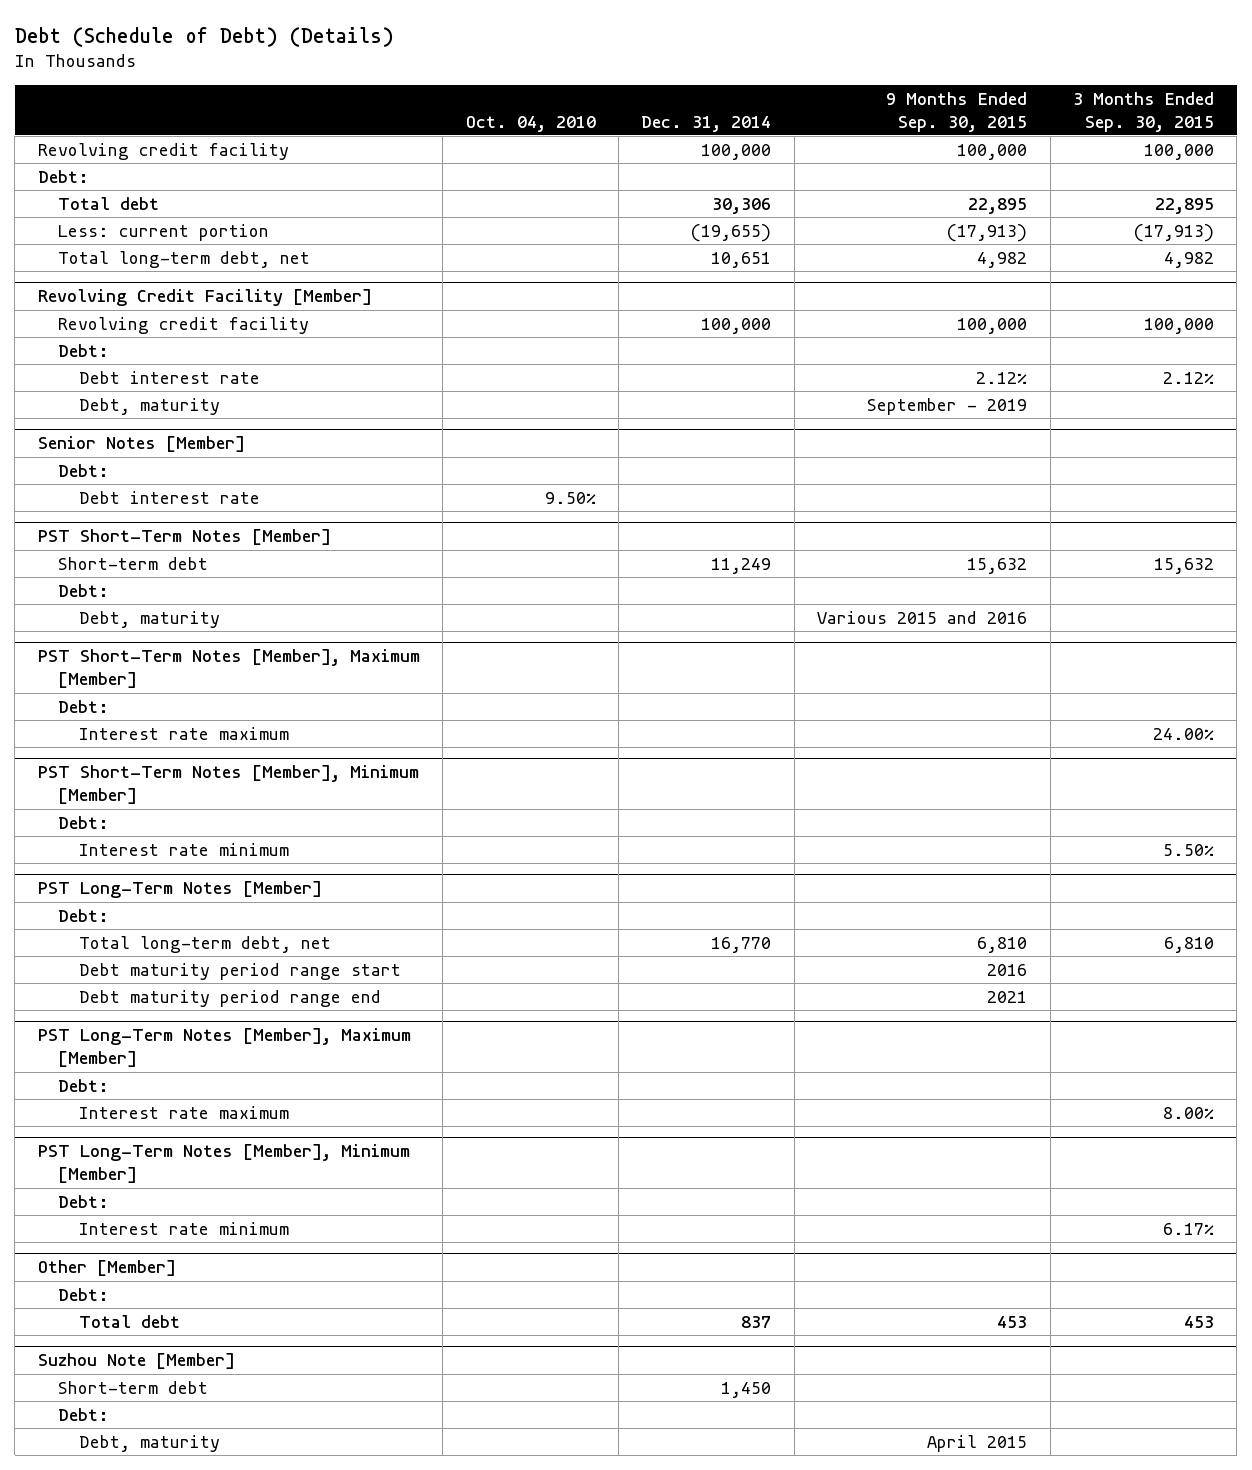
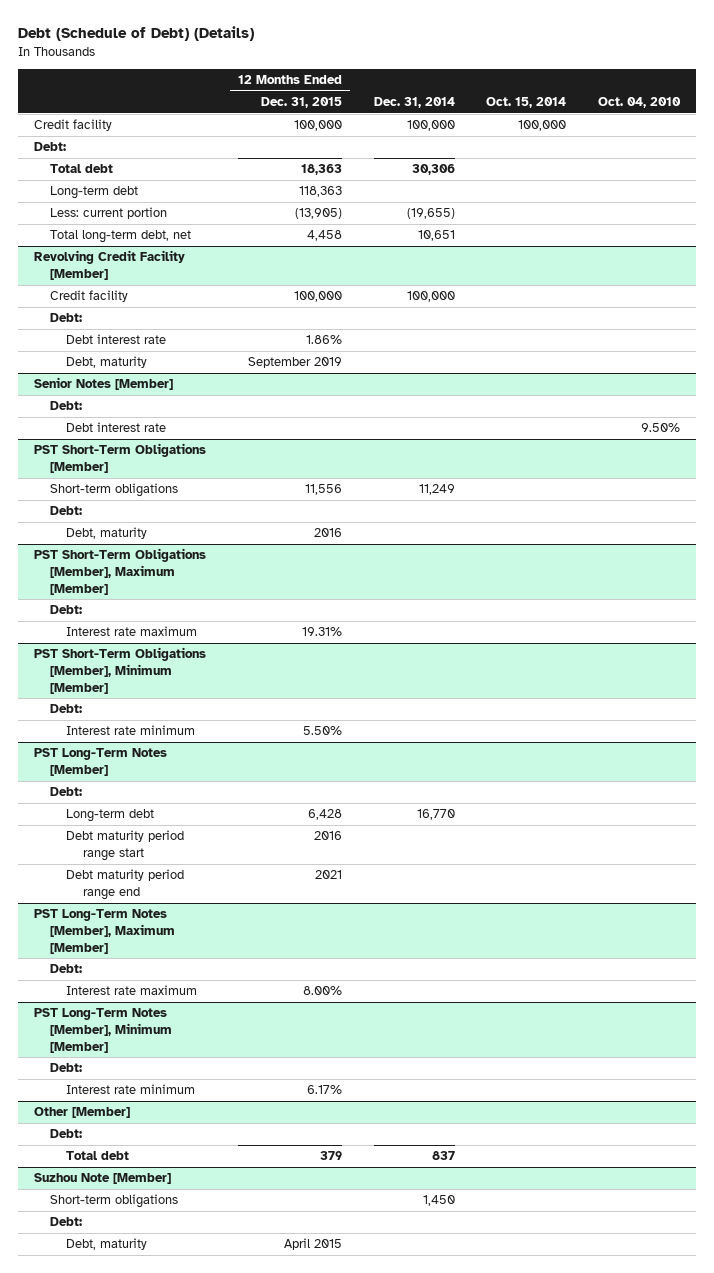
- | Oct. 04, 2010 | Dec. 31, 2014 | 9 Months Ended Sep. 30, 2015 | 3 Months Ended Sep. 30, 2015
+ | 12 Months Ended Dec. 31, 2015 | Dec. 31, 2014 | Oct. 15, 2014 | Oct. 04, 2010
- Revolving credit facility | | 100,000 | 100,000 | 100,000
+ Credit facility | 100,000 | 100,000 | 100,000 |
+ Long-term debt | 118,363 | | |
@ Revolving Credit Facility [Member]
- Revolving credit facility | | 100,000 | 100,000 | 100,000
+ Credit facility | 100,000 | 100,000 | |
- PST Short-Term Notes [Member]
- Short-term debt | | 11,249 | 15,632 | 15,632
- Debt:
- Debt, maturity | | | Various 2015 and 2016 |
- PST Short-Term Notes [Member], Maximum [Member]
+ PST Short-Term Obligations [Member]
+ Short-term obligations | 11,556 | 11,249 | |
+ Debt:
+ Debt, maturity | 2016 | | |
+ PST Short-Term Obligations [Member], Maximum [Member]
- PST Short-Term Notes [Member], Minimum [Member]
+ PST Short-Term Obligations [Member], Minimum [Member]
@ PST Long-Term Notes [Member]
- Total long-term debt, net | | 16,770 | 6,810 | 6,810
+ Long-term debt | 6,428 | 16,770 | |
@ Suzhou Note [Member]
- Short-term debt | | 1,450 | |
+ Short-term obligations | | 1,450 | |

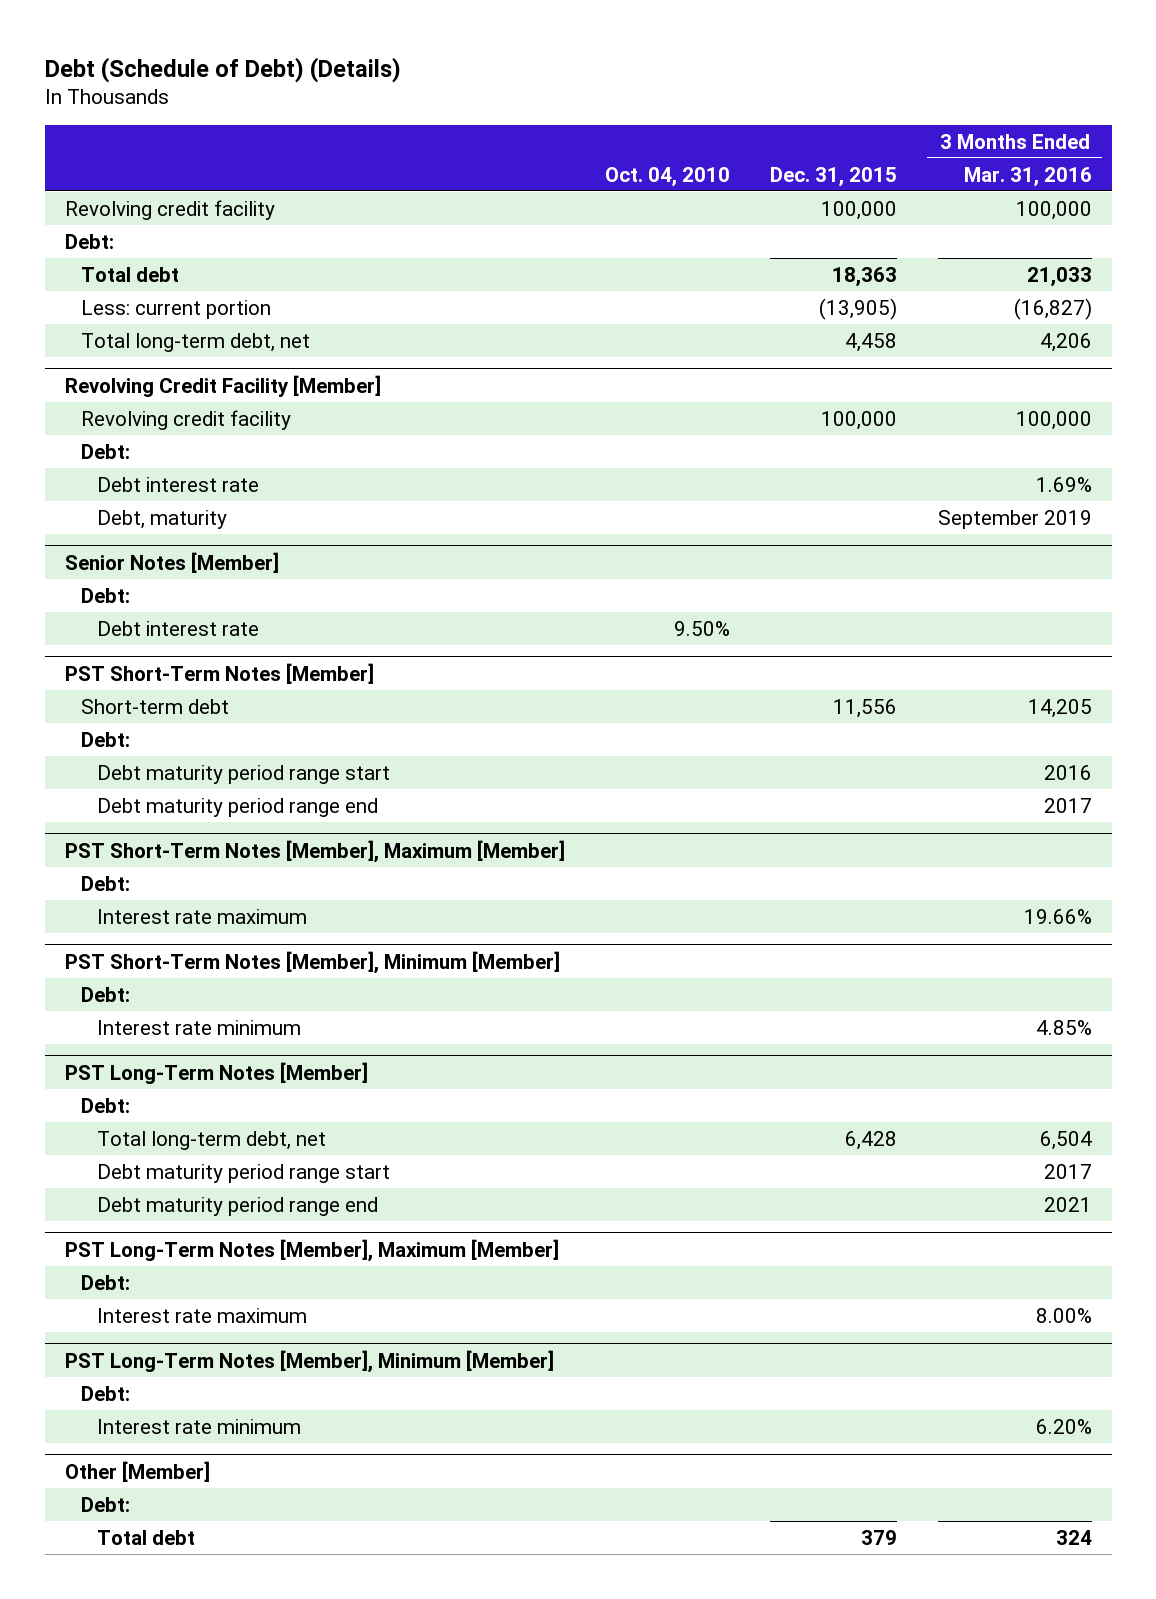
- | 12 Months Ended Dec. 31, 2015 | Dec. 31, 2014 | Oct. 15, 2014 | Oct. 04, 2010
+ | Oct. 04, 2010 | Dec. 31, 2015 | 3 Months Ended Mar. 31, 2016
- Credit facility | 100,000 | 100,000 | 100,000 |
+ Revolving credit facility | | 100,000 | 100,000
- Long-term debt | 118,363 | | |
@ Revolving Credit Facility [Member]
- Credit facility | 100,000 | 100,000 | |
+ Revolving credit facility | | 100,000 | 100,000
- PST Short-Term Obligations [Member]
- Short-term obligations | 11,556 | 11,249 | |
- Debt:
- Debt, maturity | 2016 | | |
- PST Short-Term Obligations [Member], Maximum [Member]
+ PST Short-Term Notes [Member]
+ Short-term debt | | 11,556 | 14,205
+ Debt:
+ Debt maturity period range start | | | 2016
+ Debt maturity period range end | | | 2017
+ PST Short-Term Notes [Member], Maximum [Member]
- PST Short-Term Obligations [Member], Minimum [Member]
+ PST Short-Term Notes [Member], Minimum [Member]
@ PST Long-Term Notes [Member]
- Long-term debt | 6,428 | 16,770 | |
+ Total long-term debt, net | | 6,428 | 6,504
- Suzhou Note [Member]
- Short-term obligations | | 1,450 | |
- Debt:
- Debt, maturity | April 2015 | | |

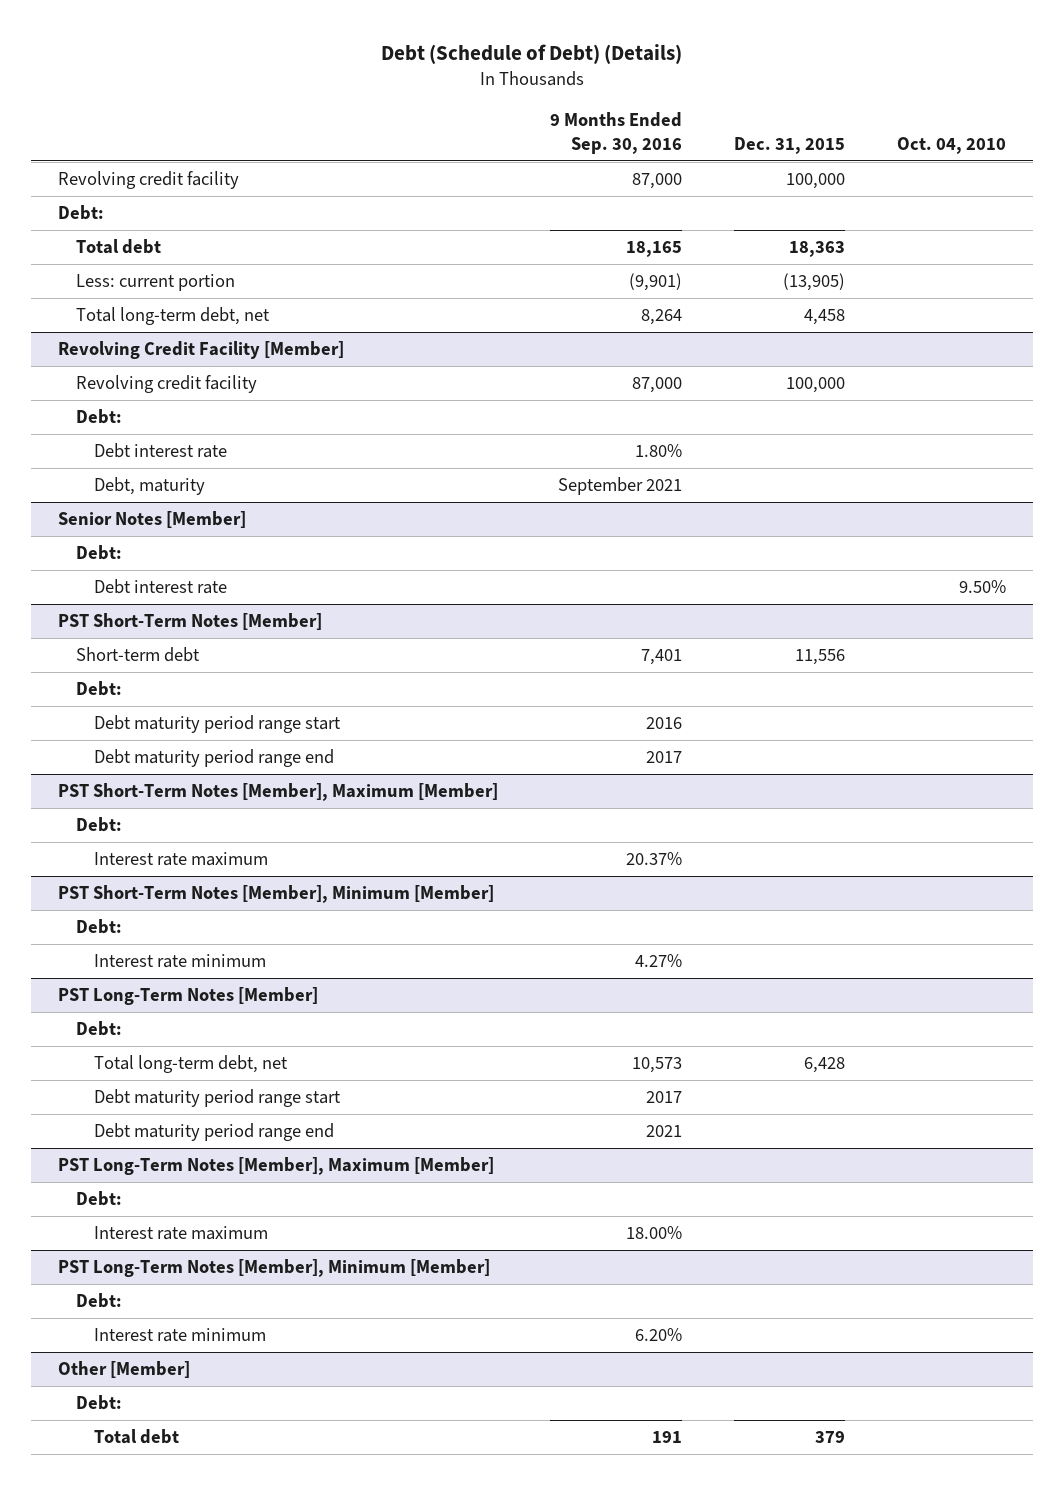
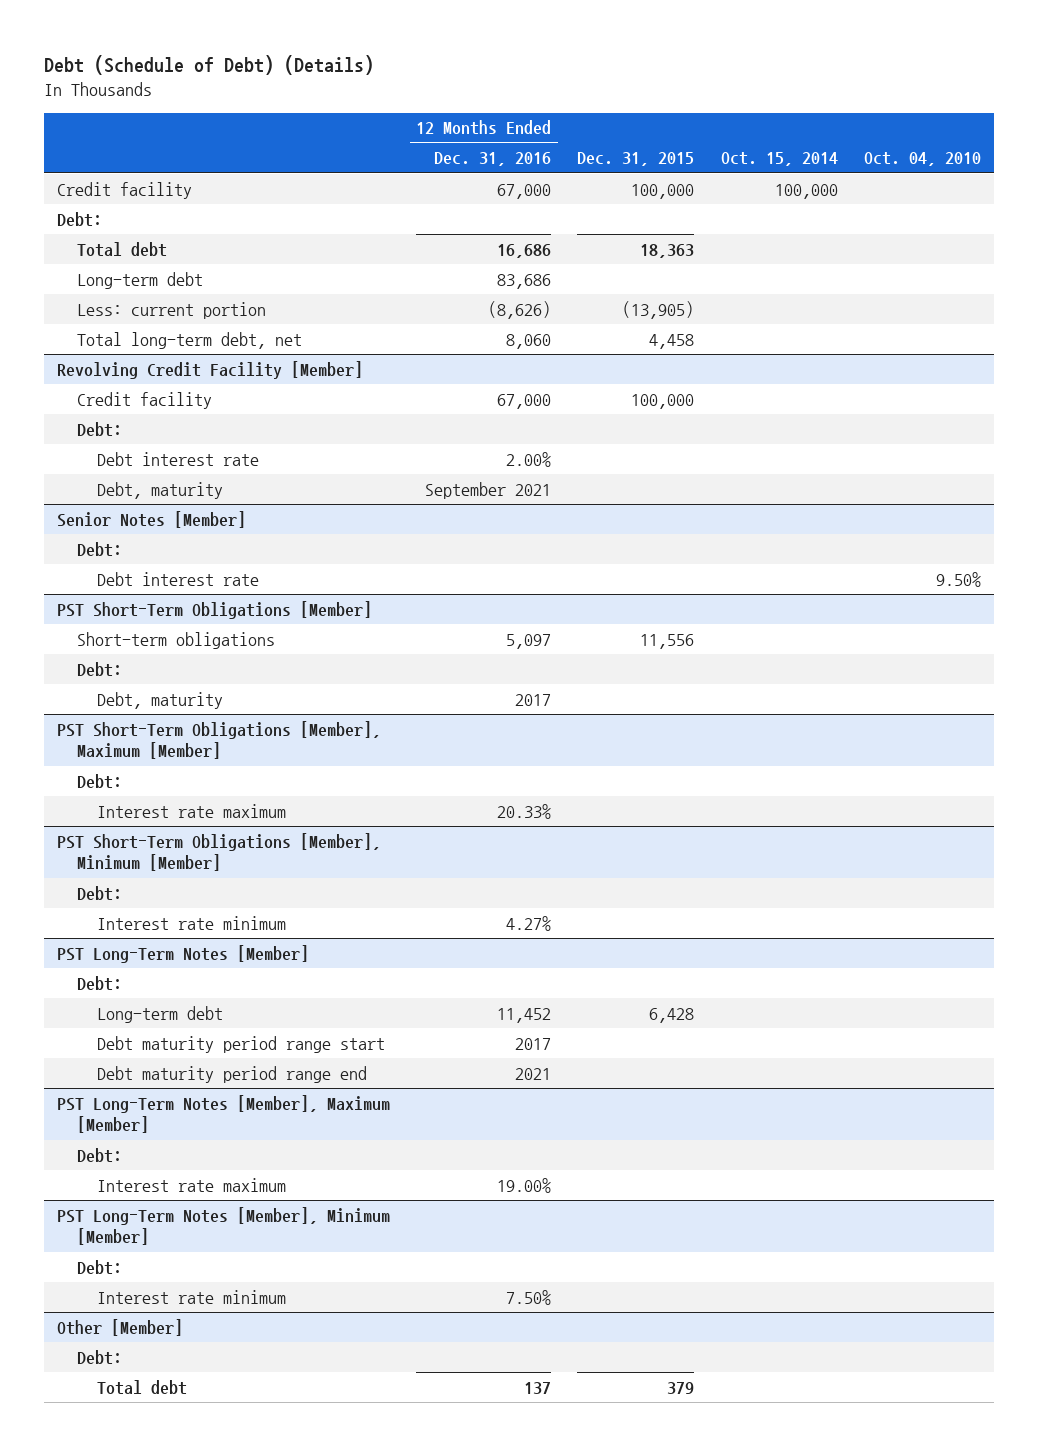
- | 9 Months Ended Sep. 30, 2016 | Dec. 31, 2015 | Oct. 04, 2010
+ | 12 Months Ended Dec. 31, 2016 | Dec. 31, 2015 | Oct. 15, 2014 | Oct. 04, 2010
- Revolving credit facility | 87,000 | 100,000 |
+ Credit facility | 67,000 | 100,000 | 100,000 |
+ Long-term debt | 83,686 | | |
@ Revolving Credit Facility [Member]
- Revolving credit facility | 87,000 | 100,000 |
+ Credit facility | 67,000 | 100,000 | |
- PST Short-Term Notes [Member]
- Short-term debt | 7,401 | 11,556 |
- Debt:
- Debt maturity period range start | 2016 | |
- Debt maturity period range end | 2017 | |
- PST Short-Term Notes [Member], Maximum [Member]
+ PST Short-Term Obligations [Member]
+ Short-term obligations | 5,097 | 11,556 | |
+ Debt:
+ Debt, maturity | 2017 | | |
+ PST Short-Term Obligations [Member], Maximum [Member]
- PST Short-Term Notes [Member], Minimum [Member]
+ PST Short-Term Obligations [Member], Minimum [Member]
@ PST Long-Term Notes [Member]
- Total long-term debt, net | 10,573 | 6,428 |
+ Long-term debt | 11,452 | 6,428 | |

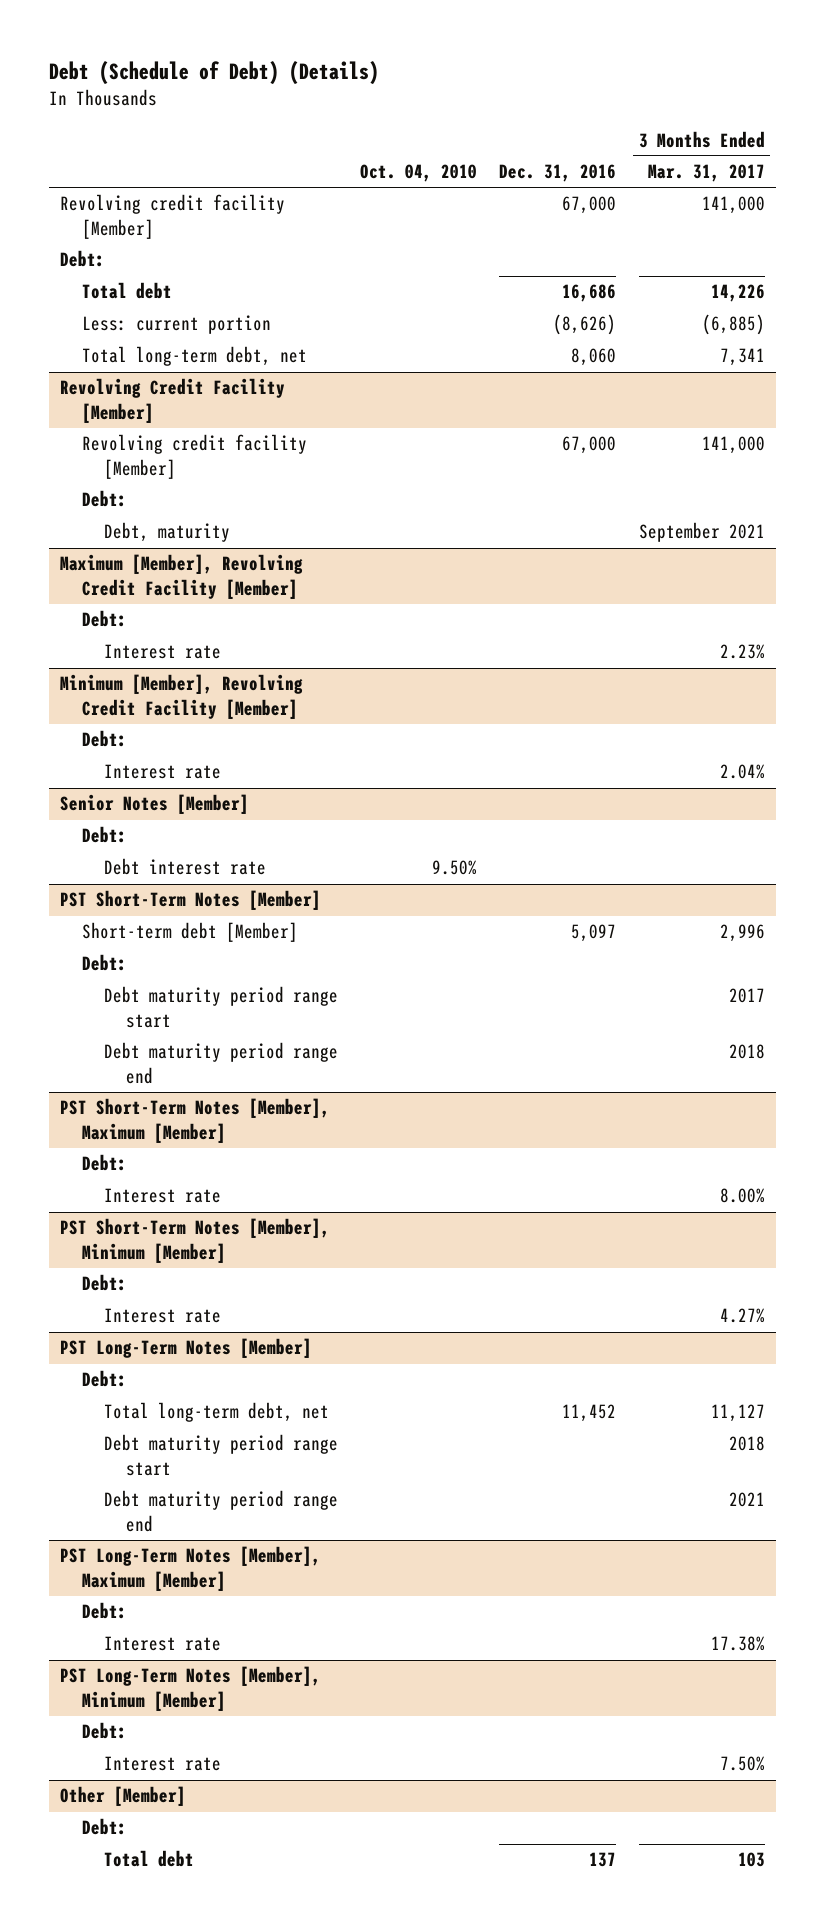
- | 12 Months Ended Dec. 31, 2016 | Dec. 31, 2015 | Oct. 15, 2014 | Oct. 04, 2010
+ | Oct. 04, 2010 | Dec. 31, 2016 | 3 Months Ended Mar. 31, 2017
- Credit facility | 67,000 | 100,000 | 100,000 |
+ Revolving credit facility [Member] | | 67,000 | 141,000
- Long-term debt | 83,686 | | |
@ Revolving Credit Facility [Member]
- Credit facility | 67,000 | 100,000 | |
+ Revolving credit facility [Member] | | 67,000 | 141,000
- Debt interest rate | 2.00% | | |
+ Maximum [Member], Revolving Credit Facility [Member]
+ Debt:
+ Interest rate | | | 2.23%
+ Minimum [Member], Revolving Credit Facility [Member]
+ Debt:
+ Interest rate | | | 2.04%
- PST Short-Term Obligations [Member]
- Short-term obligations | 5,097 | 11,556 | |
- Debt:
- Debt, maturity | 2017 | | |
- PST Short-Term Obligations [Member], Maximum [Member]
+ PST Short-Term Notes [Member]
+ Short-term debt [Member] | | 5,097 | 2,996
+ Debt:
+ Debt maturity period range start | | | 2017
+ Debt maturity period range end | | | 2018
+ PST Short-Term Notes [Member], Maximum [Member]
- Interest rate maximum | 20.33% | | |
- PST Short-Term Obligations [Member], Minimum [Member]
+ Interest rate | | | 8.00%
+ PST Short-Term Notes [Member], Minimum [Member]
- Interest rate minimum | 4.27% | | |
+ Interest rate | | | 4.27%
@ PST Long-Term Notes [Member]
- Long-term debt | 11,452 | 6,428 | |
+ Total long-term debt, net | | 11,452 | 11,127
@ PST Long-Term Notes [Member], Maximum [Member]
- Interest rate maximum | 19.00% | | |
+ Interest rate | | | 17.38%
@ PST Long-Term Notes [Member], Minimum [Member]
- Interest rate minimum | 7.50% | | |
+ Interest rate | | | 7.50%

